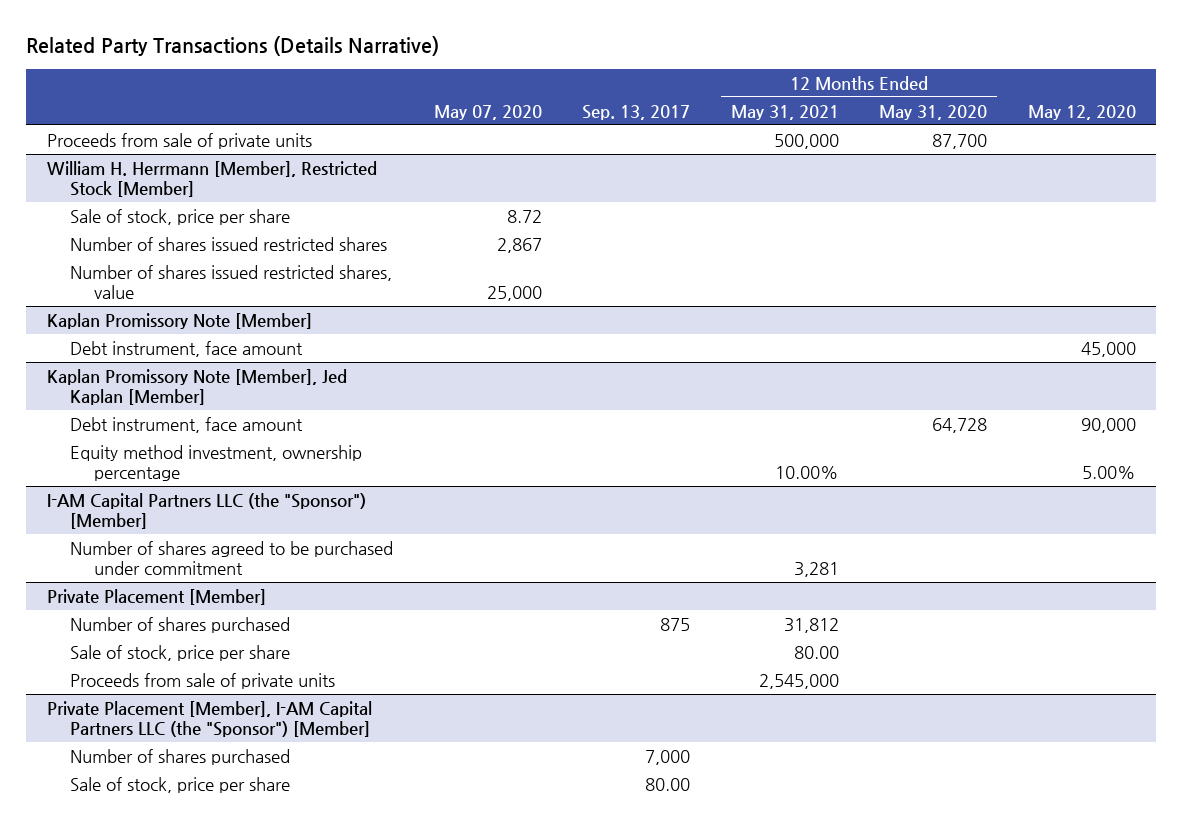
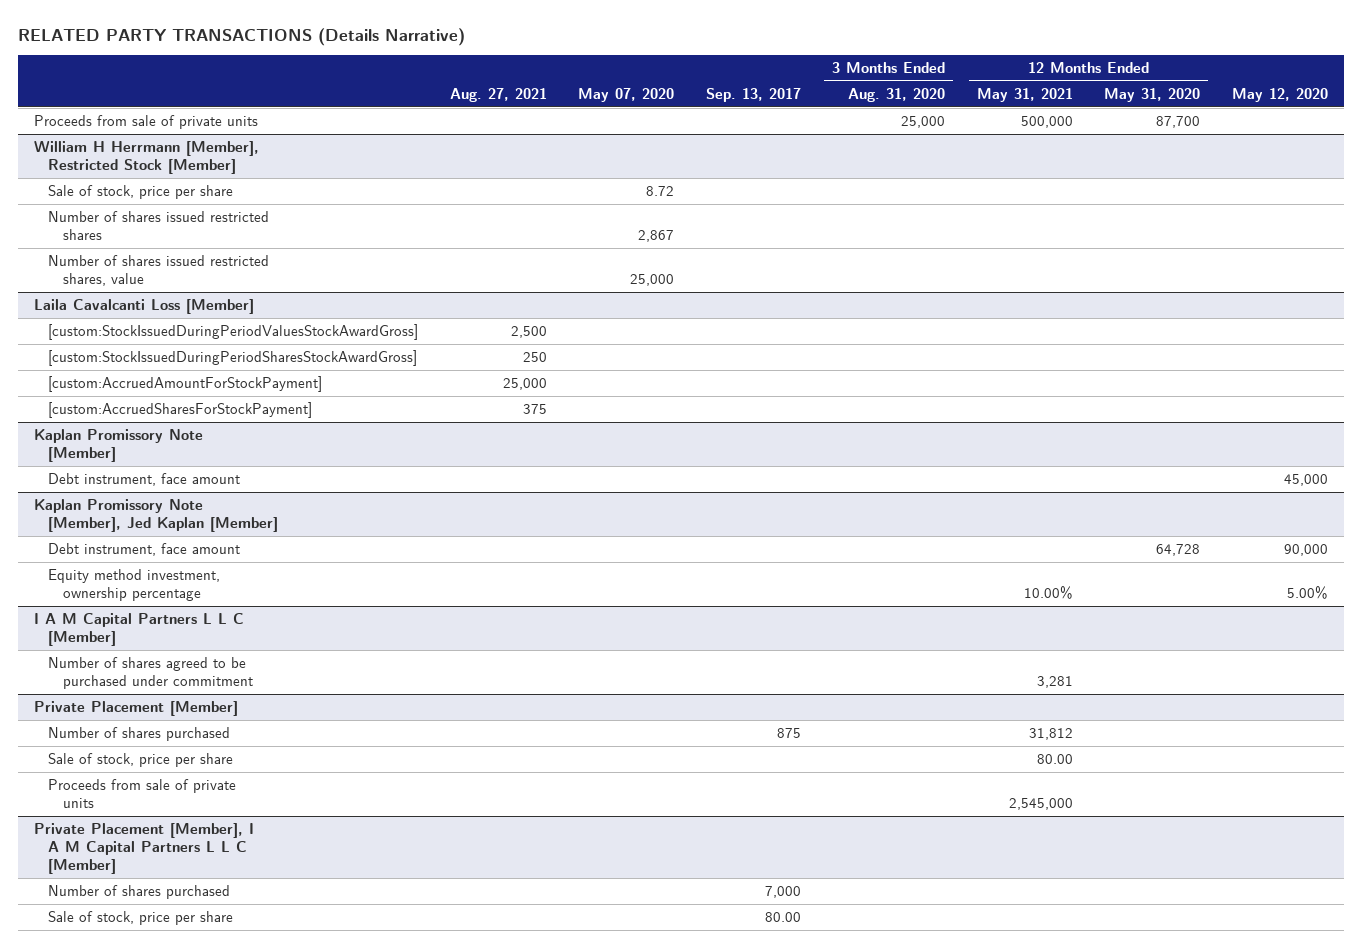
- Related Party Transactions (Details Narrative)
+ RELATED PARTY TRANSACTIONS (Details Narrative)
- | May 07, 2020 | Sep. 13, 2017 | 12 Months Ended May 31, 2021 | 12 Months Ended May 31, 2020 | May 12, 2020
+ | Aug. 27, 2021 | May 07, 2020 | Sep. 13, 2017 | 3 Months Ended Aug. 31, 2020 | 12 Months Ended May 31, 2021 | 12 Months Ended May 31, 2020 | May 12, 2020
- William H. Herrmann [Member], Restricted Stock [Member]
+ William H Herrmann [Member], Restricted Stock [Member]
+ Laila Cavalcanti Loss [Member]
+ [custom:StockIssuedDuringPeriodValuesStockAwardGross] | 2,500 | | | | | |
+ [custom:StockIssuedDuringPeriodSharesStockAwardGross] | 250 | | | | | |
+ [custom:AccruedAmountForStockPayment] | 25,000 | | | | | |
+ [custom:AccruedSharesForStockPayment] | 375 | | | | | |
- I-AM Capital Partners LLC (the "Sponsor") [Member]
+ I A M Capital Partners L L C [Member]
- Private Placement [Member], I-AM Capital Partners LLC (the "Sponsor") [Member]
+ Private Placement [Member], I A M Capital Partners L L C [Member]

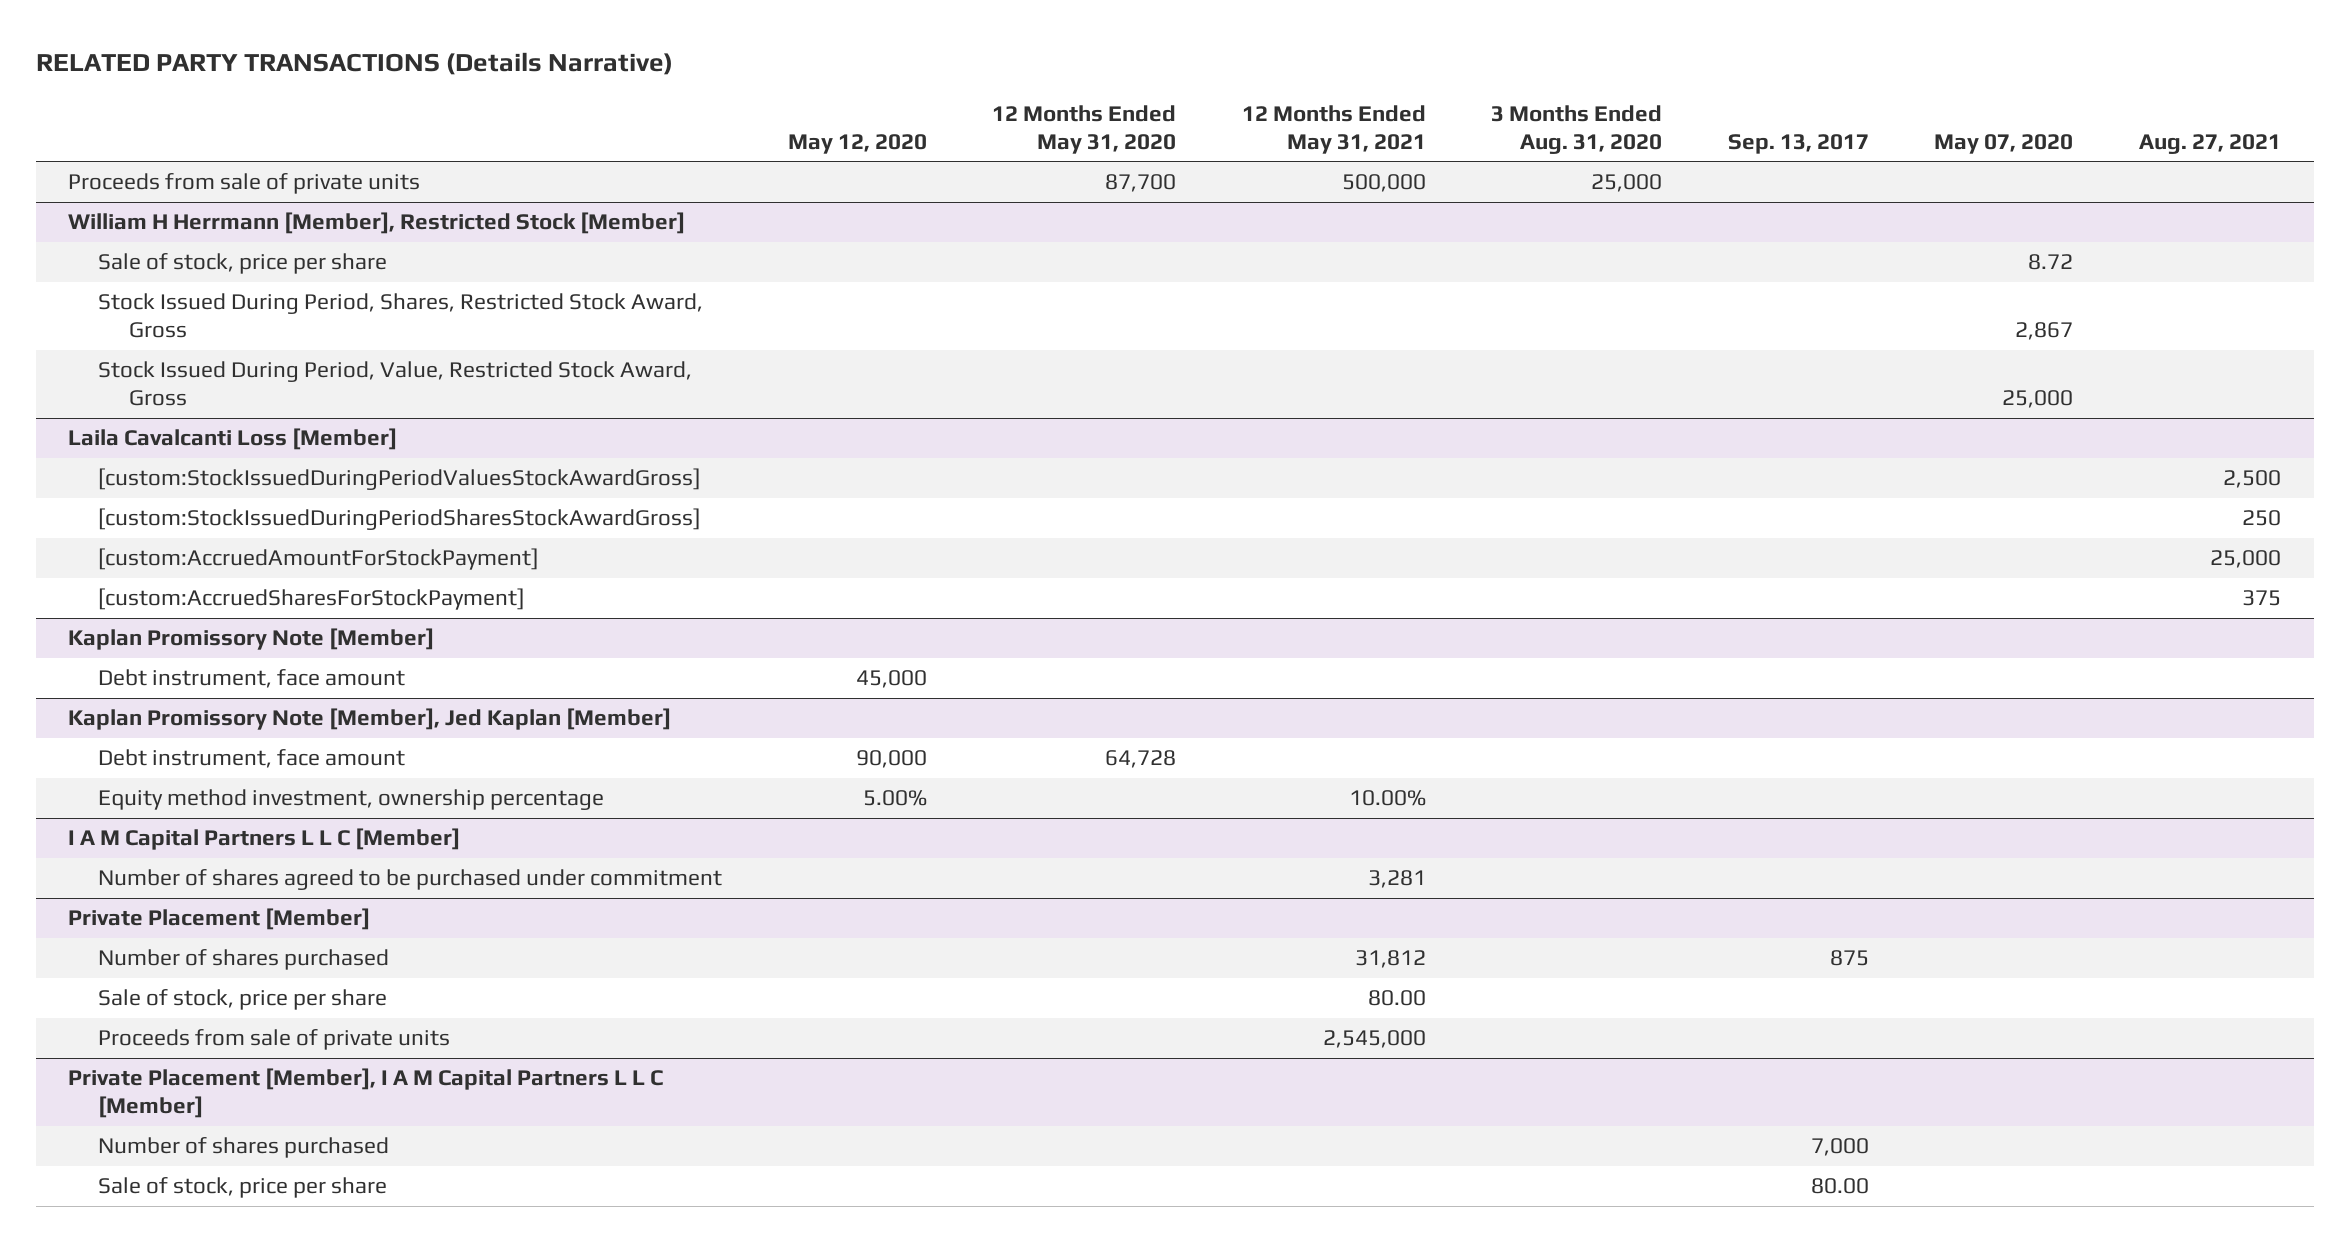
- | Aug. 27, 2021 | May 07, 2020 | Sep. 13, 2017 | 3 Months Ended Aug. 31, 2020 | 12 Months Ended May 31, 2021 | 12 Months Ended May 31, 2020 | May 12, 2020
+ | May 12, 2020 | 12 Months Ended May 31, 2020 | 12 Months Ended May 31, 2021 | 3 Months Ended Aug. 31, 2020 | Sep. 13, 2017 | May 07, 2020 | Aug. 27, 2021
@ William H Herrmann [Member], Restricted Stock [Member]
- Number of shares issued restricted shares | | 2,867 | | | | |
- Number of shares issued restricted shares, value | | 25,000 | | | | |
+ Stock Issued During Period, Shares, Restricted Stock Award, Gross | | | | | | 2,867 |
+ Stock Issued During Period, Value, Restricted Stock Award, Gross | | | | | | 25,000 |

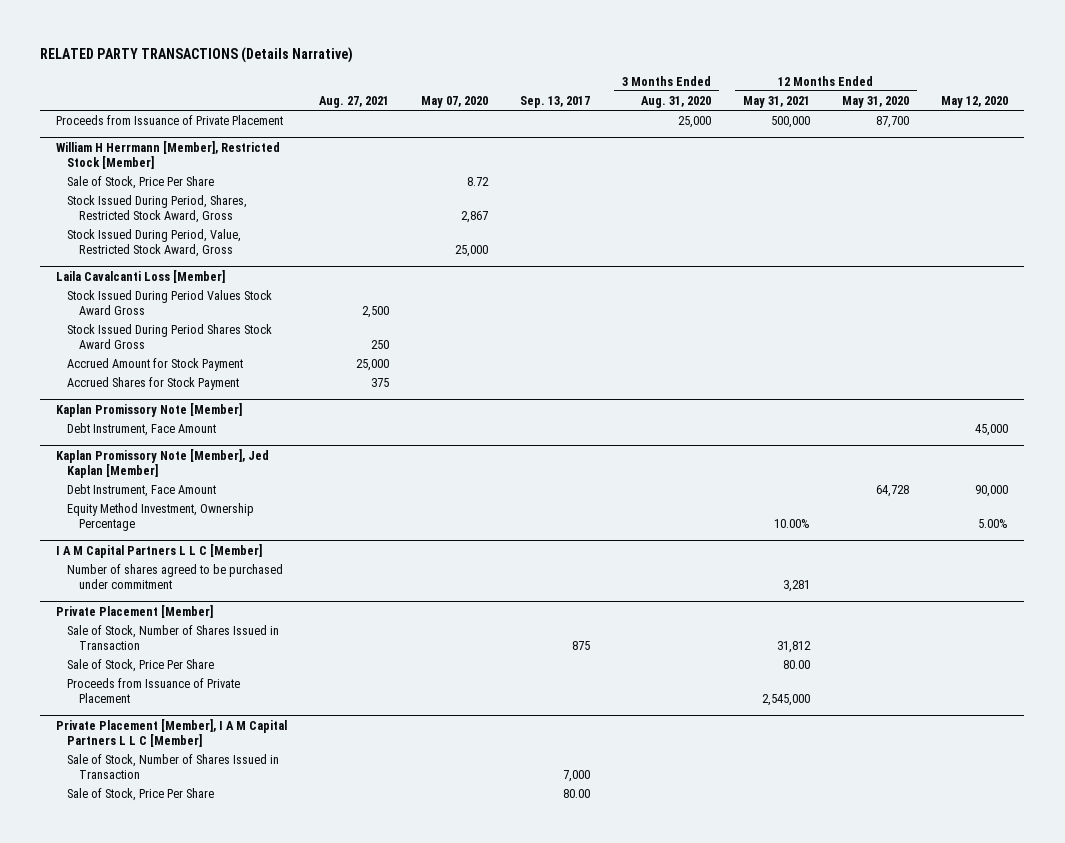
- | May 12, 2020 | 12 Months Ended May 31, 2020 | 12 Months Ended May 31, 2021 | 3 Months Ended Aug. 31, 2020 | Sep. 13, 2017 | May 07, 2020 | Aug. 27, 2021
+ | Aug. 27, 2021 | May 07, 2020 | Sep. 13, 2017 | 3 Months Ended Aug. 31, 2020 | 12 Months Ended May 31, 2021 | 12 Months Ended May 31, 2020 | May 12, 2020
- Proceeds from sale of private units | | 87,700 | 500,000 | 25,000 | | |
+ Proceeds from Issuance of Private Placement | | | | 25,000 | 500,000 | 87,700 |
@ William H Herrmann [Member], Restricted Stock [Member]
- Sale of stock, price per share | | | | | | 8.72 |
+ Sale of Stock, Price Per Share | | 8.72 | | | | |
@ Laila Cavalcanti Loss [Member]
- [custom:StockIssuedDuringPeriodValuesStockAwardGross] | | | | | | | 2,500
- [custom:StockIssuedDuringPeriodSharesStockAwardGross] | | | | | | | 250
- [custom:AccruedAmountForStockPayment] | | | | | | | 25,000
- [custom:AccruedSharesForStockPayment] | | | | | | | 375
+ Stock Issued During Period Values Stock Award Gross | 2,500 | | | | | |
+ Stock Issued During Period Shares Stock Award Gross | 250 | | | | | |
+ Accrued Amount for Stock Payment | 25,000 | | | | | |
+ Accrued Shares for Stock Payment | 375 | | | | | |
@ Kaplan Promissory Note [Member]
- Debt instrument, face amount | 45,000 | | | | | |
+ Debt Instrument, Face Amount | | | | | | | 45,000
@ Kaplan Promissory Note [Member], Jed Kaplan [Member]
- Debt instrument, face amount | 90,000 | 64,728 | | | | |
- Equity method investment, ownership percentage | 5.00% | | 10.00% | | | |
+ Debt Instrument, Face Amount | | | | | | 64,728 | 90,000
+ Equity Method Investment, Ownership Percentage | | | | | 10.00% | | 5.00%
@ Private Placement [Member]
- Number of shares purchased | | | 31,812 | | 875 | |
- Sale of stock, price per share | | | 80.00 | | | |
- Proceeds from sale of private units | | | 2,545,000 | | | |
+ Sale of Stock, Number of Shares Issued in Transaction | | | 875 | | 31,812 | |
+ Sale of Stock, Price Per Share | | | | | 80.00 | |
+ Proceeds from Issuance of Private Placement | | | | | 2,545,000 | |
@ Private Placement [Member], I A M Capital Partners L L C [Member]
- Number of shares purchased | | | | | 7,000 | |
- Sale of stock, price per share | | | | | 80.00 | |
+ Sale of Stock, Number of Shares Issued in Transaction | | | 7,000 | | | |
+ Sale of Stock, Price Per Share | | | 80.00 | | | |

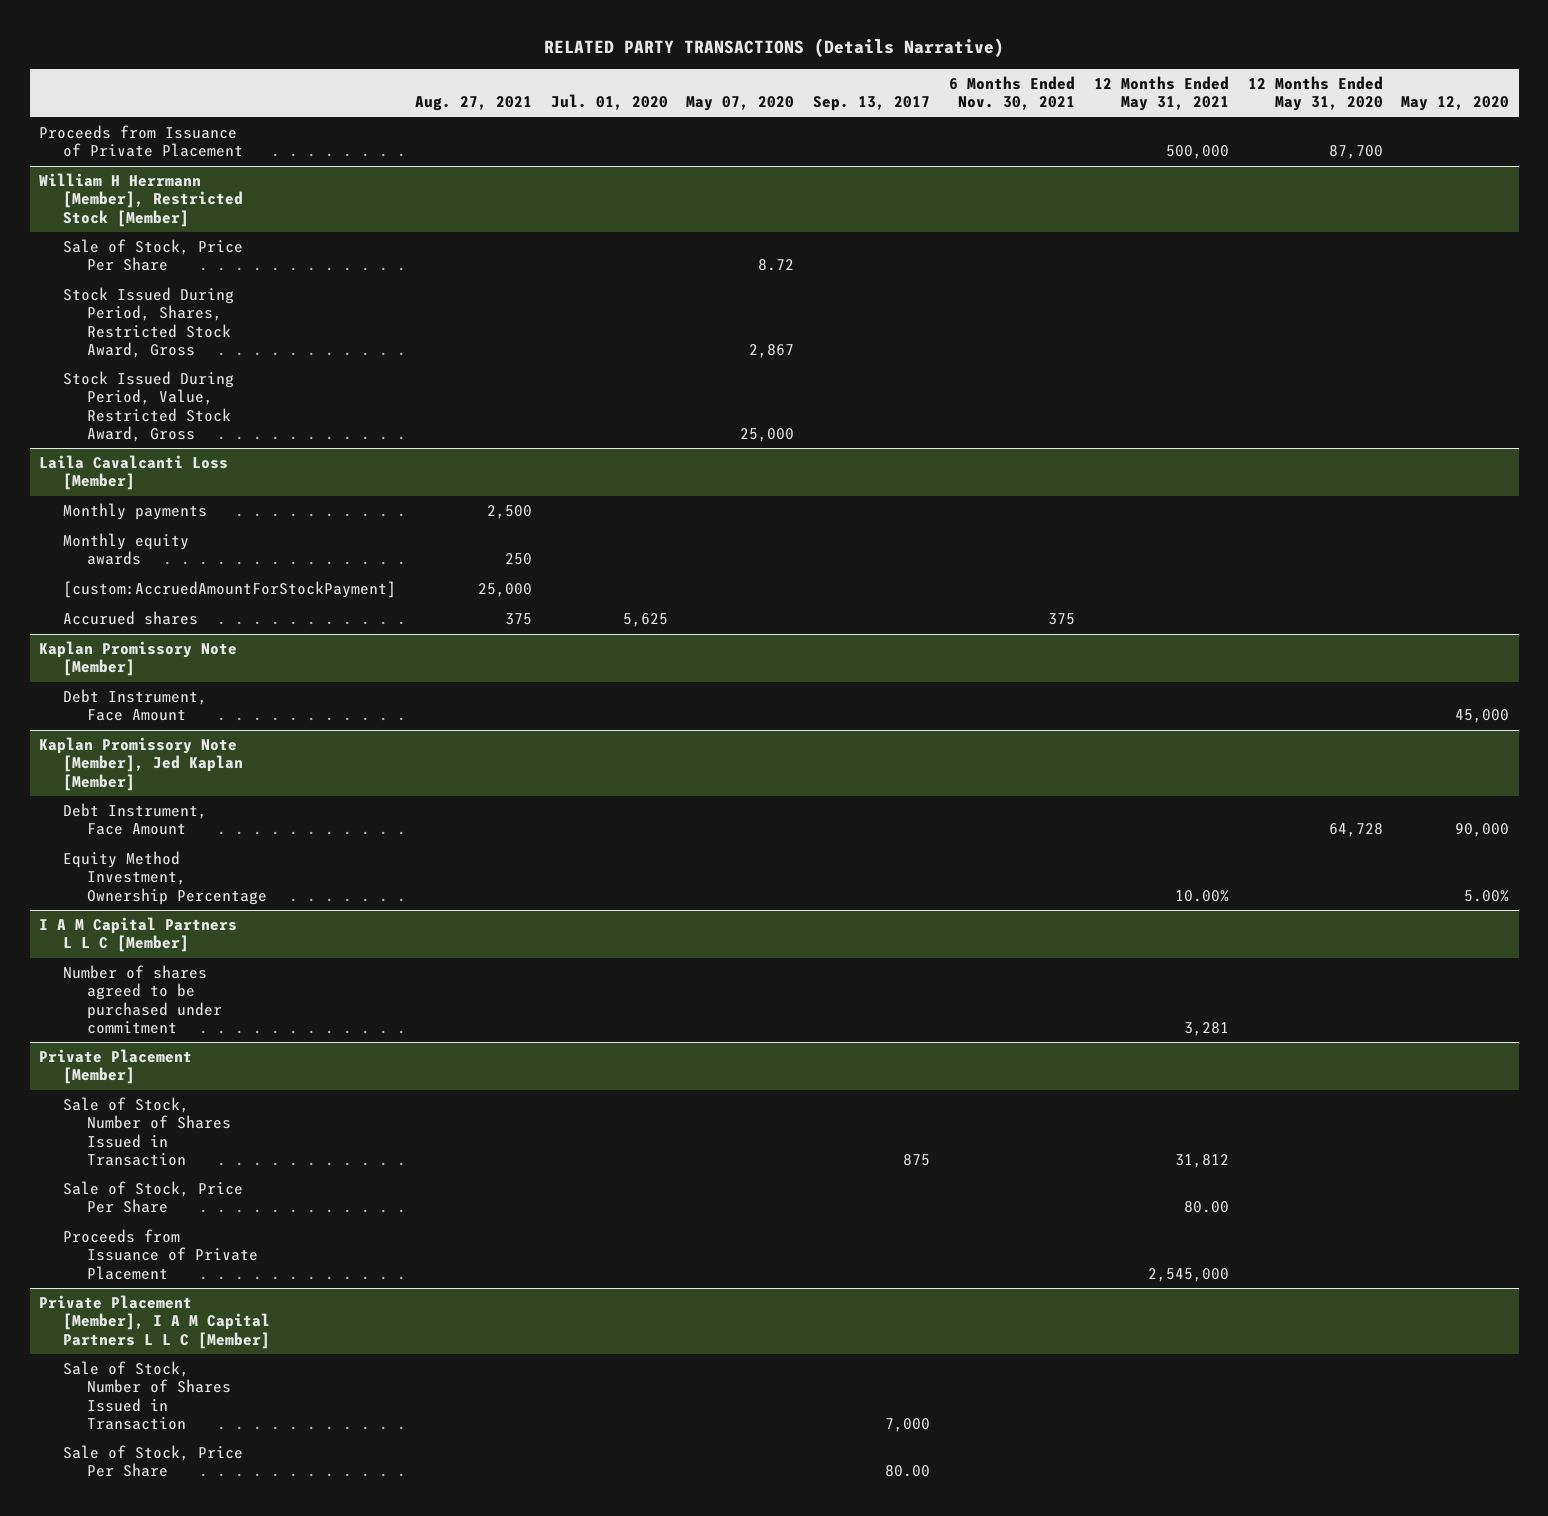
- | Aug. 27, 2021 | May 07, 2020 | Sep. 13, 2017 | 3 Months Ended Aug. 31, 2020 | 12 Months Ended May 31, 2021 | 12 Months Ended May 31, 2020 | May 12, 2020
+ | Aug. 27, 2021 | Jul. 01, 2020 | May 07, 2020 | Sep. 13, 2017 | 6 Months Ended Nov. 30, 2021 | 12 Months Ended May 31, 2021 | 12 Months Ended May 31, 2020 | May 12, 2020
@ Laila Cavalcanti Loss [Member]
- Stock Issued During Period Values Stock Award Gross | 2,500 | | | | | |
- Stock Issued During Period Shares Stock Award Gross | 250 | | | | | |
- Accrued Amount for Stock Payment | 25,000 | | | | | |
- Accrued Shares for Stock Payment | 375 | | | | | |
+ Monthly payments | 2,500 | | | | | | |
+ Monthly equity awards | 250 | | | | | | |
+ [custom:AccruedAmountForStockPayment] | 25,000 | | | | | | |
+ Accurued shares | 375 | 5,625 | | | 375 | | |

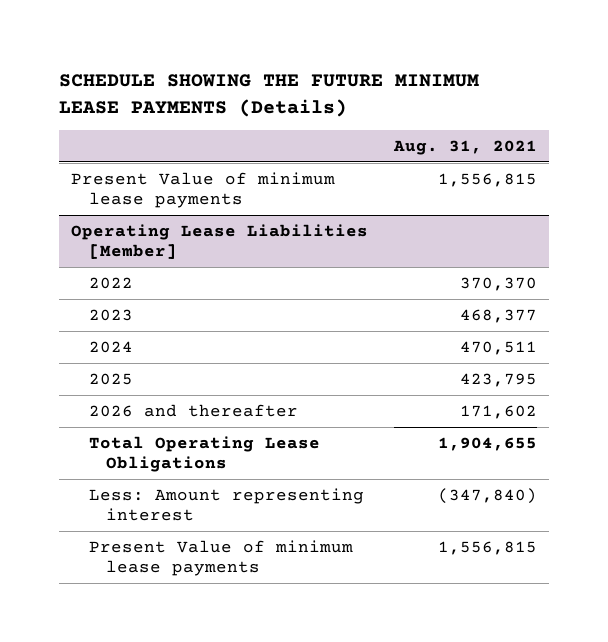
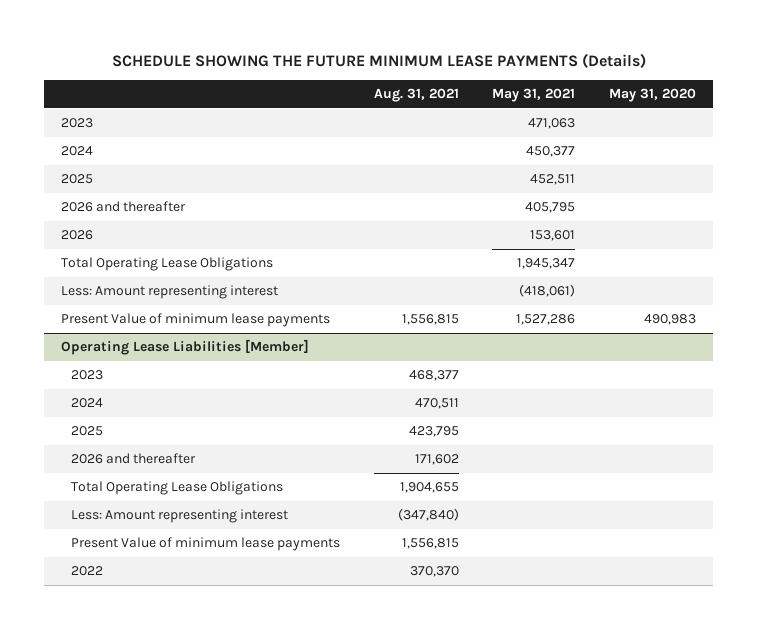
- | Aug. 31, 2021
+ | Aug. 31, 2021 | May 31, 2021 | May 31, 2020
+ 2023 | | 471,063 |
+ 2024 | | 450,377 |
+ 2025 | | 452,511 |
+ 2026 and thereafter | | 405,795 |
+ 2026 | | 153,601 |
+ Total Operating Lease Obligations | | 1,945,347 |
+ Less: Amount representing interest | | (418,061) |
@ Operating Lease Liabilities [Member]
moved down: 2022 | 370,370 | |

